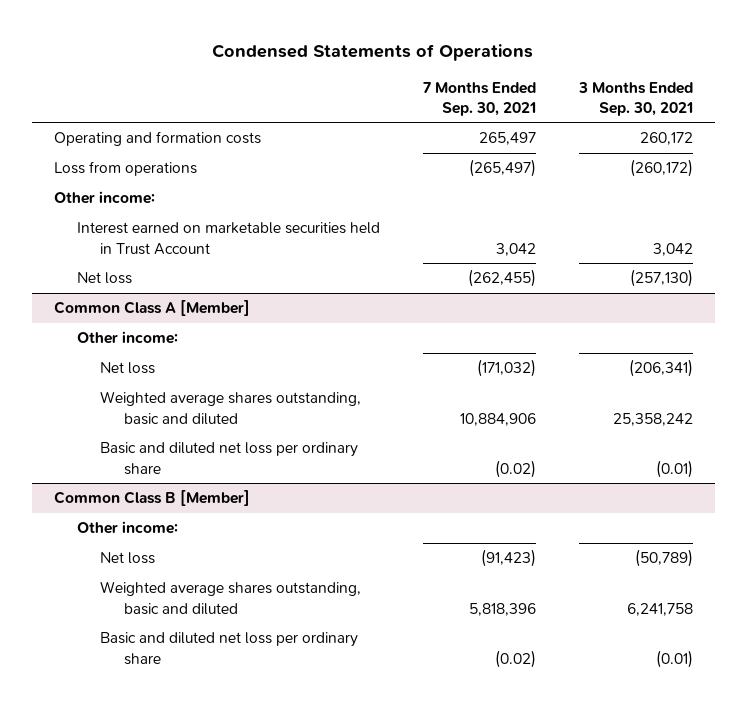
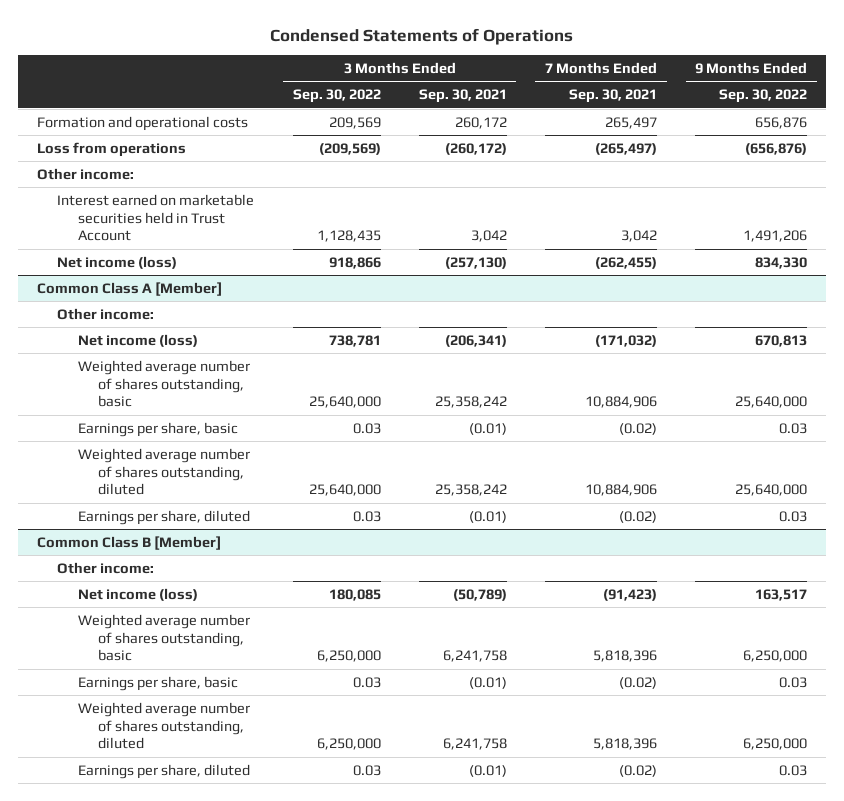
- | 7 Months Ended Sep. 30, 2021 | 3 Months Ended Sep. 30, 2021
+ | 3 Months Ended Sep. 30, 2022 | 3 Months Ended Sep. 30, 2021 | 7 Months Ended Sep. 30, 2021 | 9 Months Ended Sep. 30, 2022
- Operating and formation costs | 265,497 | 260,172
+ Formation and operational costs | 209,569 | 260,172 | 265,497 | 656,876
- Net loss | (262,455) | (257,130)
+ Net income (loss) | 918,866 | (257,130) | (262,455) | 834,330
@ Common Class A [Member]
- Net loss | (171,032) | (206,341)
- Weighted average shares outstanding, basic and diluted | 10,884,906 | 25,358,242
- Basic and diluted net loss per ordinary share | (0.02) | (0.01)
+ Net income (loss) | 738,781 | (206,341) | (171,032) | 670,813
+ Weighted average number of shares outstanding, basic | 25,640,000 | 25,358,242 | 10,884,906 | 25,640,000
+ Earnings per share, basic | 0.03 | (0.01) | (0.02) | 0.03
+ Weighted average number of shares outstanding, diluted | 25,640,000 | 25,358,242 | 10,884,906 | 25,640,000
+ Earnings per share, diluted | 0.03 | (0.01) | (0.02) | 0.03
@ Common Class B [Member]
- Net loss | (91,423) | (50,789)
- Weighted average shares outstanding, basic and diluted | 5,818,396 | 6,241,758
- Basic and diluted net loss per ordinary share | (0.02) | (0.01)
+ Net income (loss) | 180,085 | (50,789) | (91,423) | 163,517
+ Weighted average number of shares outstanding, basic | 6,250,000 | 6,241,758 | 5,818,396 | 6,250,000
+ Earnings per share, basic | 0.03 | (0.01) | (0.02) | 0.03
+ Weighted average number of shares outstanding, diluted | 6,250,000 | 6,241,758 | 5,818,396 | 6,250,000
+ Earnings per share, diluted | 0.03 | (0.01) | (0.02) | 0.03

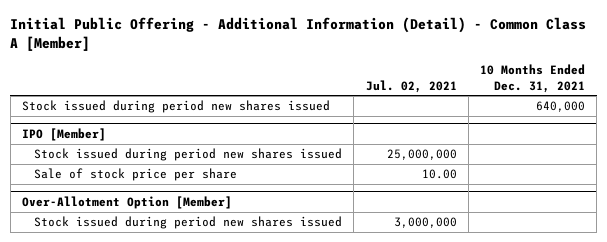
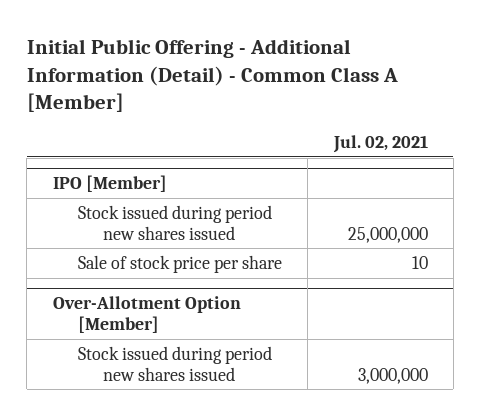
- | Jul. 02, 2021 | 10 Months Ended Dec. 31, 2021
+ | Jul. 02, 2021
- Stock issued during period new shares issued | | 640,000
@ IPO [Member]
- Sale of stock price per share | 10.00 |
+ Sale of stock price per share | 10

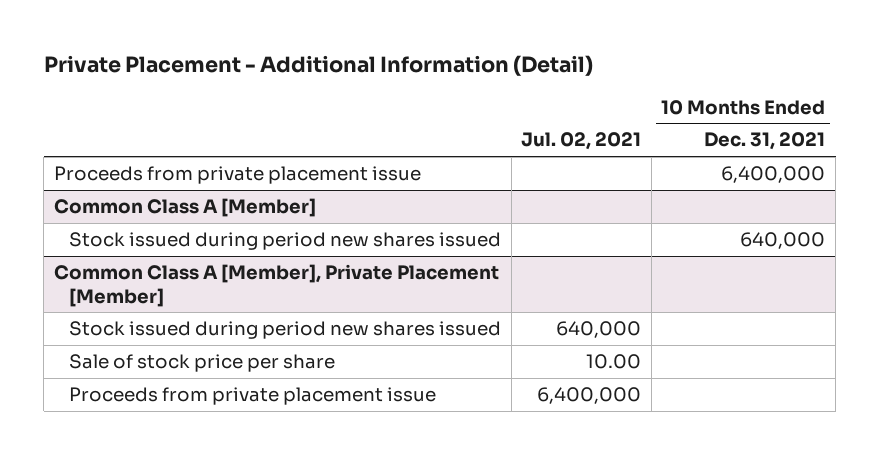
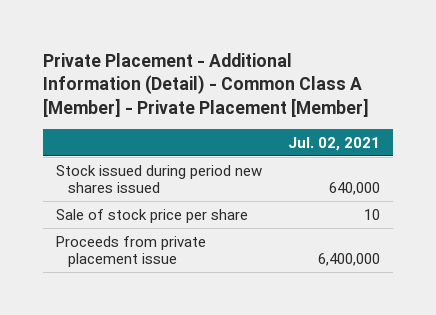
- Private Placement - Additional Information (Detail)
+ Private Placement - Additional Information (Detail) - Common Class A [Member] - Private Placement [Member]
- | Jul. 02, 2021 | 10 Months Ended Dec. 31, 2021
+ | Jul. 02, 2021
- Proceeds from private placement issue | | 6,400,000
- Common Class A [Member]
- Stock issued during period new shares issued | | 640,000
- Common Class A [Member], Private Placement [Member]
- Sale of stock price per share | 10.00 |
+ Sale of stock price per share | 10

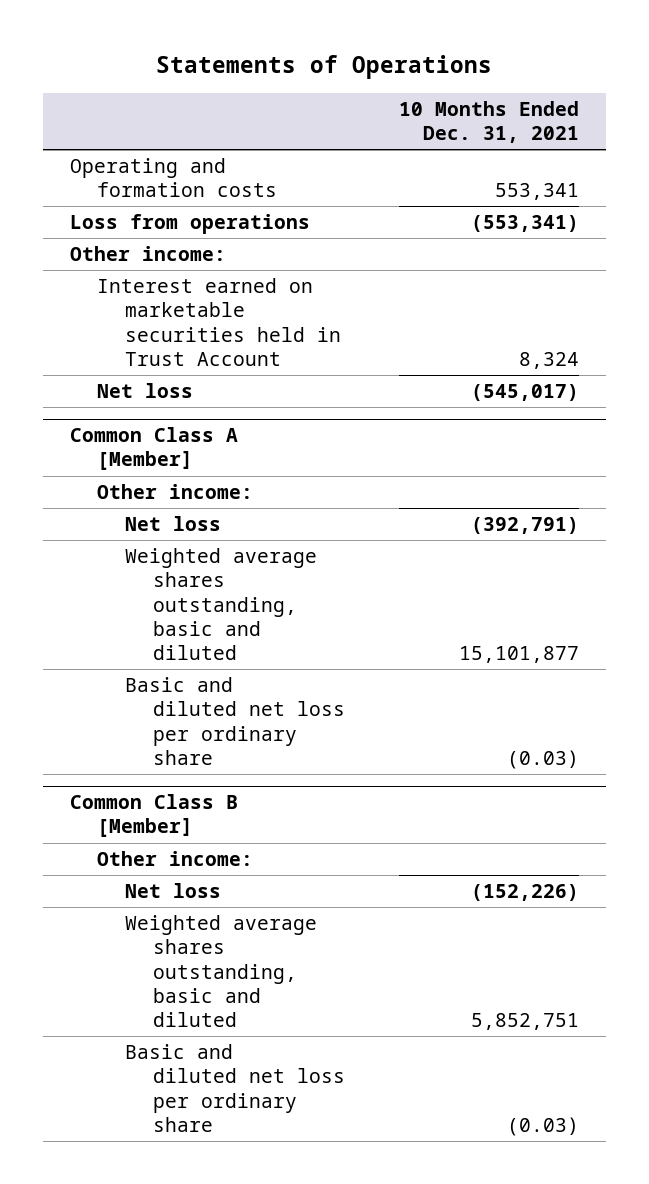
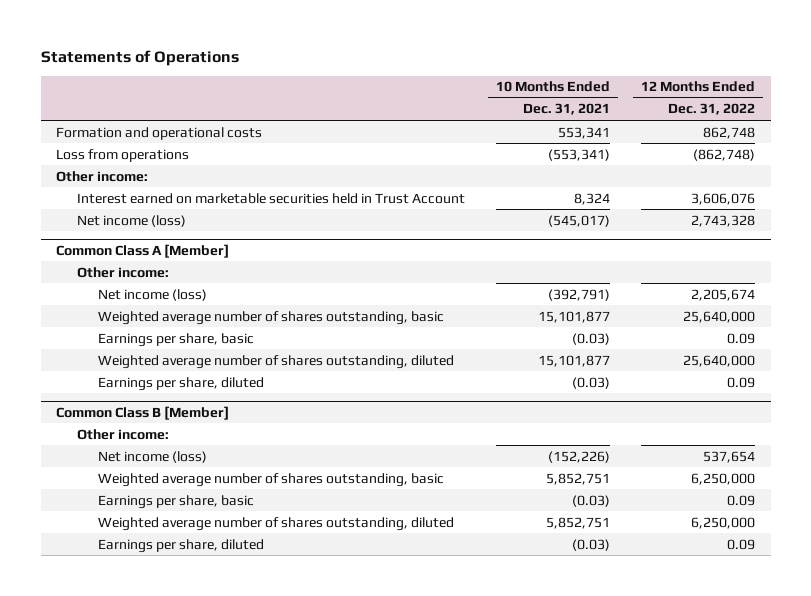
- | 10 Months Ended Dec. 31, 2021
+ | 10 Months Ended Dec. 31, 2021 | 12 Months Ended Dec. 31, 2022
- Operating and formation costs | 553,341
+ Formation and operational costs | 553,341 | 862,748
- Net loss | (545,017)
+ Net income (loss) | (545,017) | 2,743,328
@ Common Class A [Member]
- Net loss | (392,791)
- Weighted average shares outstanding, basic and diluted | 15,101,877
- Basic and diluted net loss per ordinary share | (0.03)
+ Net income (loss) | (392,791) | 2,205,674
+ Weighted average number of shares outstanding, basic | 15,101,877 | 25,640,000
+ Earnings per share, basic | (0.03) | 0.09
+ Weighted average number of shares outstanding, diluted | 15,101,877 | 25,640,000
+ Earnings per share, diluted | (0.03) | 0.09
@ Common Class B [Member]
- Net loss | (152,226)
- Weighted average shares outstanding, basic and diluted | 5,852,751
- Basic and diluted net loss per ordinary share | (0.03)
+ Net income (loss) | (152,226) | 537,654
+ Weighted average number of shares outstanding, basic | 5,852,751 | 6,250,000
+ Earnings per share, basic | (0.03) | 0.09
+ Weighted average number of shares outstanding, diluted | 5,852,751 | 6,250,000
+ Earnings per share, diluted | (0.03) | 0.09

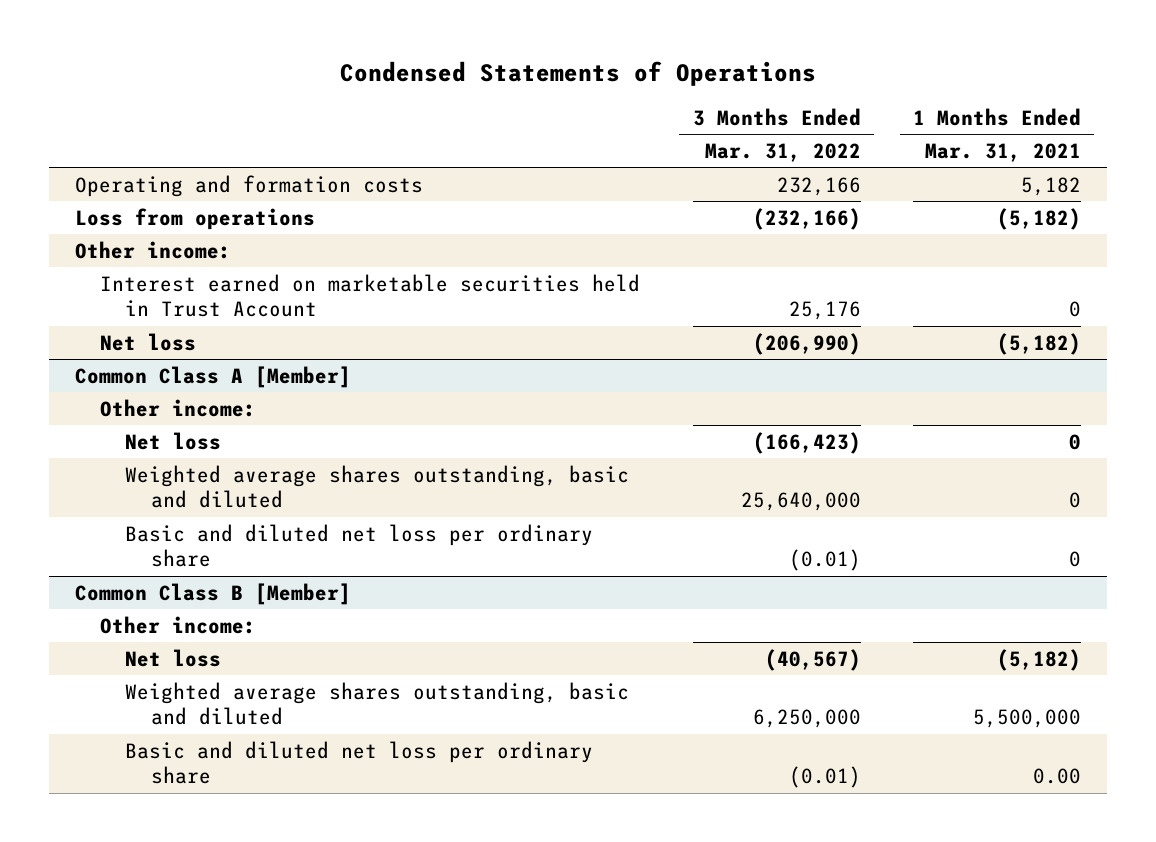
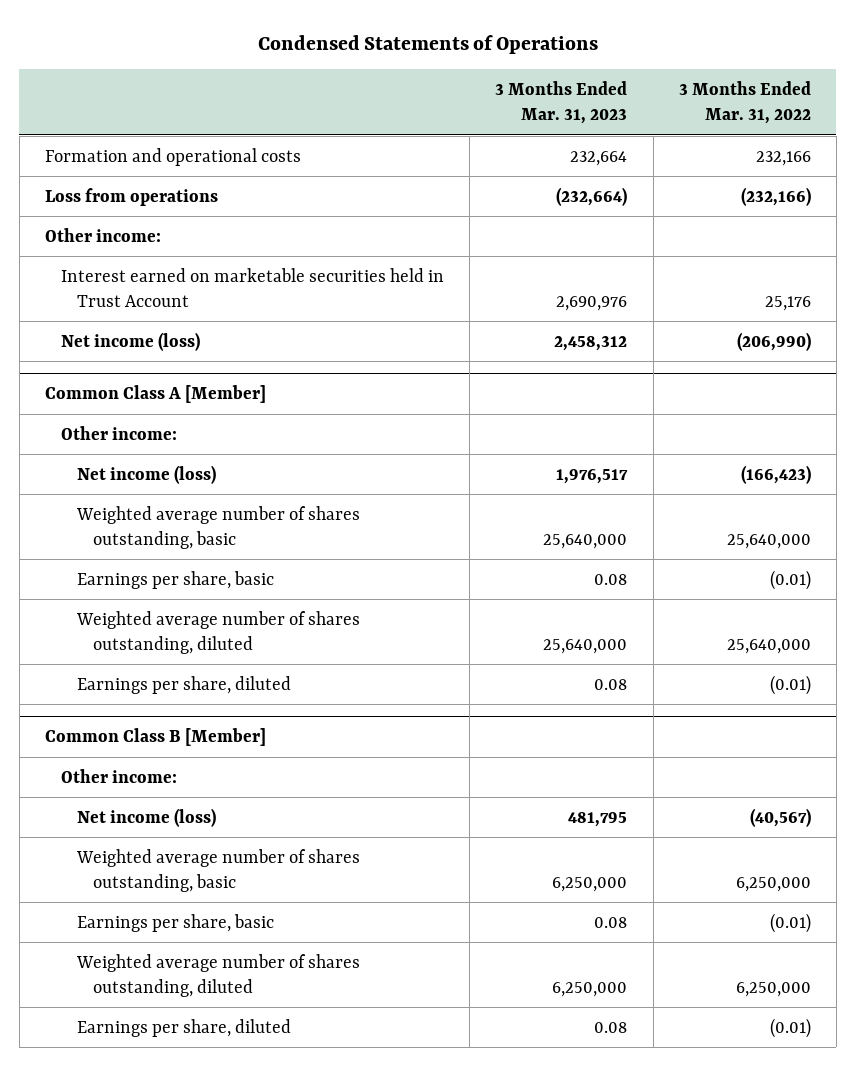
- | 3 Months Ended Mar. 31, 2022 | 1 Months Ended Mar. 31, 2021
+ | 3 Months Ended Mar. 31, 2023 | 3 Months Ended Mar. 31, 2022
- Operating and formation costs | 232,166 | 5,182
+ Formation and operational costs | 232,664 | 232,166
- Net loss | (206,990) | (5,182)
+ Net income (loss) | 2,458,312 | (206,990)
@ Common Class A [Member]
- Net loss | (166,423) | 0
- Weighted average shares outstanding, basic and diluted | 25,640,000 | 0
- Basic and diluted net loss per ordinary share | (0.01) | 0
+ Net income (loss) | 1,976,517 | (166,423)
+ Weighted average number of shares outstanding, basic | 25,640,000 | 25,640,000
+ Earnings per share, basic | 0.08 | (0.01)
+ Weighted average number of shares outstanding, diluted | 25,640,000 | 25,640,000
+ Earnings per share, diluted | 0.08 | (0.01)
@ Common Class B [Member]
- Net loss | (40,567) | (5,182)
- Weighted average shares outstanding, basic and diluted | 6,250,000 | 5,500,000
- Basic and diluted net loss per ordinary share | (0.01) | 0.00
+ Net income (loss) | 481,795 | (40,567)
+ Weighted average number of shares outstanding, basic | 6,250,000 | 6,250,000
+ Earnings per share, basic | 0.08 | (0.01)
+ Weighted average number of shares outstanding, diluted | 6,250,000 | 6,250,000
+ Earnings per share, diluted | 0.08 | (0.01)

